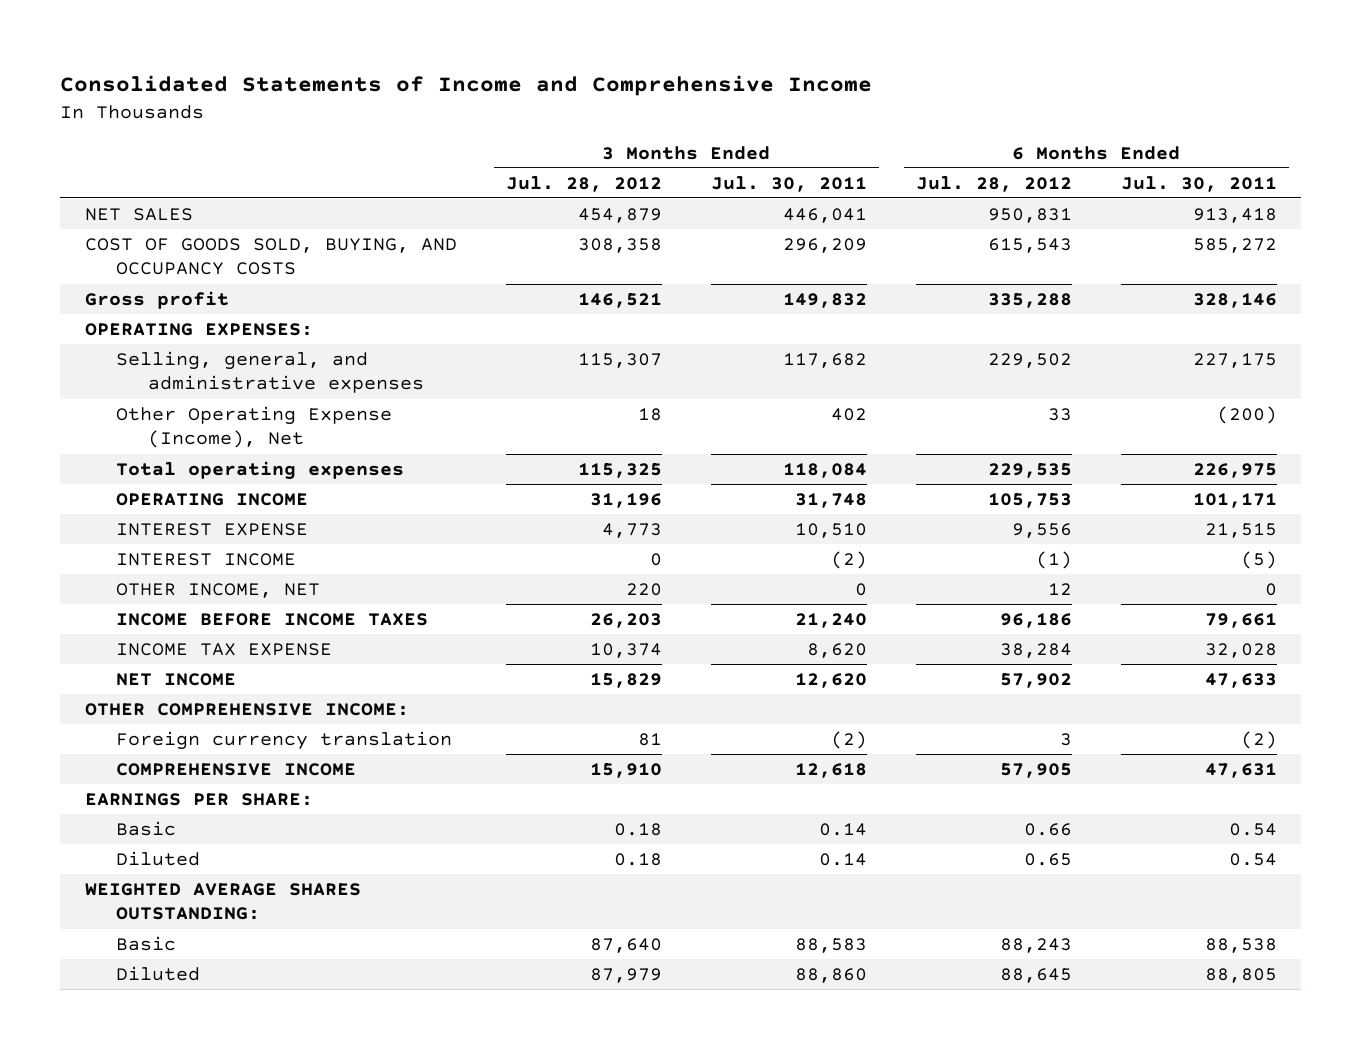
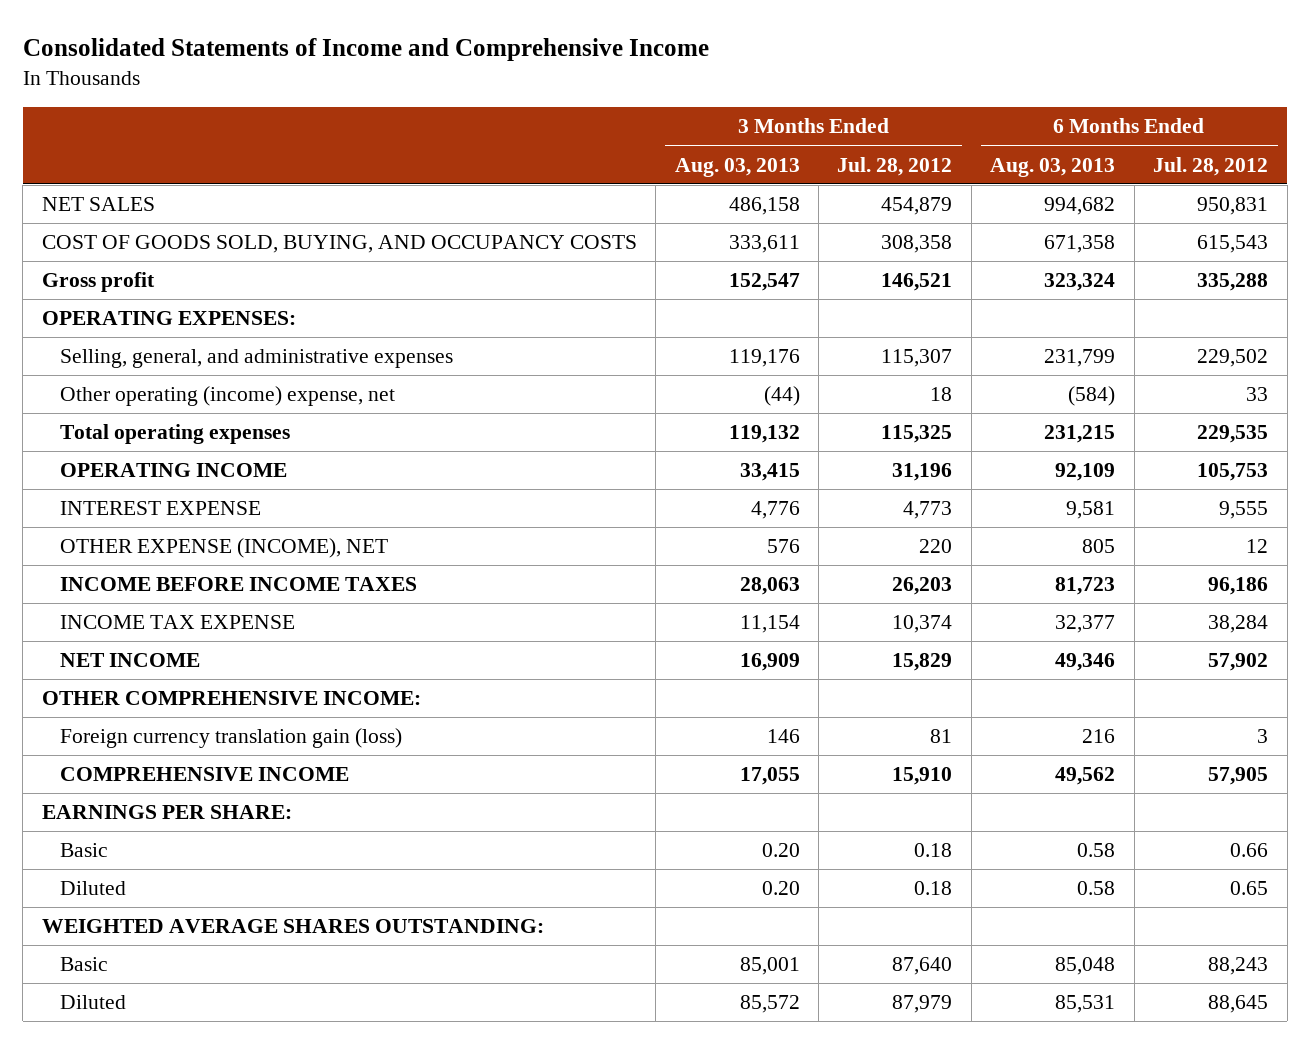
- | 3 Months Ended Jul. 28, 2012 | 3 Months Ended Jul. 30, 2011 | 6 Months Ended Jul. 28, 2012 | 6 Months Ended Jul. 30, 2011
+ | 3 Months Ended Aug. 03, 2013 | 3 Months Ended Jul. 28, 2012 | 6 Months Ended Aug. 03, 2013 | 6 Months Ended Jul. 28, 2012
- Other Operating Expense (Income), Net | 18 | 402 | 33 | (200)
+ Other operating (income) expense, net | (44) | 18 | (584) | 33
- INTEREST EXPENSE | 4,773 | 10,510 | 9,556 | 21,515
- INTEREST INCOME | 0 | (2) | (1) | (5)
- OTHER INCOME, NET | 220 | 0 | 12 | 0
+ INTEREST EXPENSE | 4,776 | 4,773 | 9,581 | 9,555
+ OTHER EXPENSE (INCOME), NET | 576 | 220 | 805 | 12
- Foreign currency translation | 81 | (2) | 3 | (2)
+ Foreign currency translation gain (loss) | 146 | 81 | 216 | 3

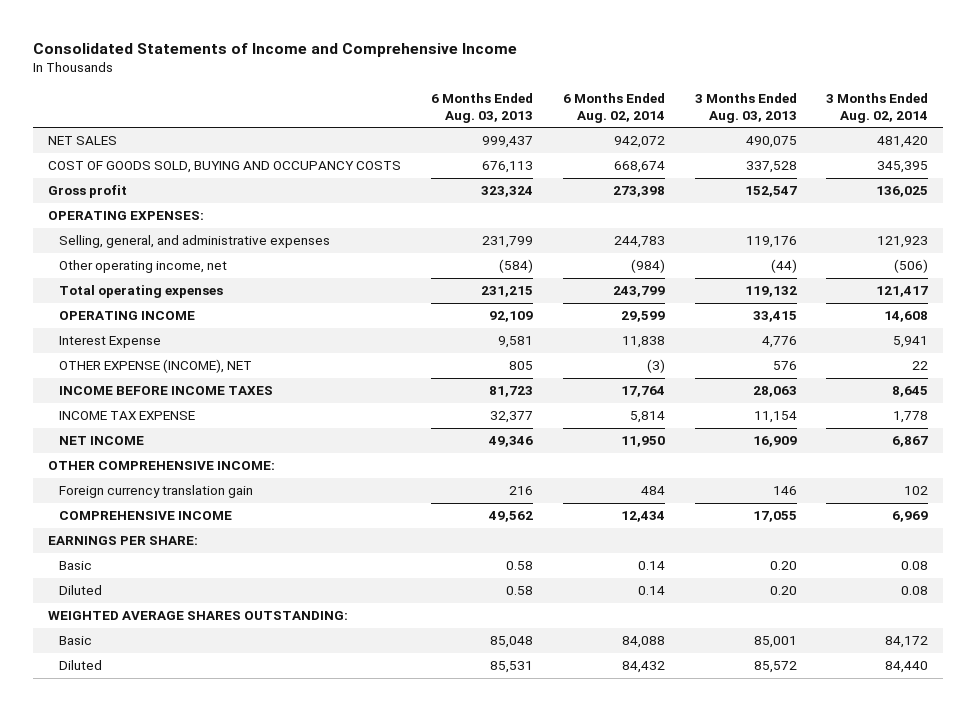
- | 3 Months Ended Aug. 03, 2013 | 3 Months Ended Jul. 28, 2012 | 6 Months Ended Aug. 03, 2013 | 6 Months Ended Jul. 28, 2012
+ | 6 Months Ended Aug. 03, 2013 | 6 Months Ended Aug. 02, 2014 | 3 Months Ended Aug. 03, 2013 | 3 Months Ended Aug. 02, 2014
- NET SALES | 486,158 | 454,879 | 994,682 | 950,831
- COST OF GOODS SOLD, BUYING, AND OCCUPANCY COSTS | 333,611 | 308,358 | 671,358 | 615,543
+ NET SALES | 999,437 | 942,072 | 490,075 | 481,420
+ COST OF GOODS SOLD, BUYING AND OCCUPANCY COSTS | 676,113 | 668,674 | 337,528 | 345,395
- Other operating (income) expense, net | (44) | 18 | (584) | 33
+ Other operating income, net | (584) | (984) | (44) | (506)
- INTEREST EXPENSE | 4,776 | 4,773 | 9,581 | 9,555
+ Interest Expense | 9,581 | 11,838 | 4,776 | 5,941
- Foreign currency translation gain (loss) | 146 | 81 | 216 | 3
+ Foreign currency translation gain | 216 | 484 | 146 | 102

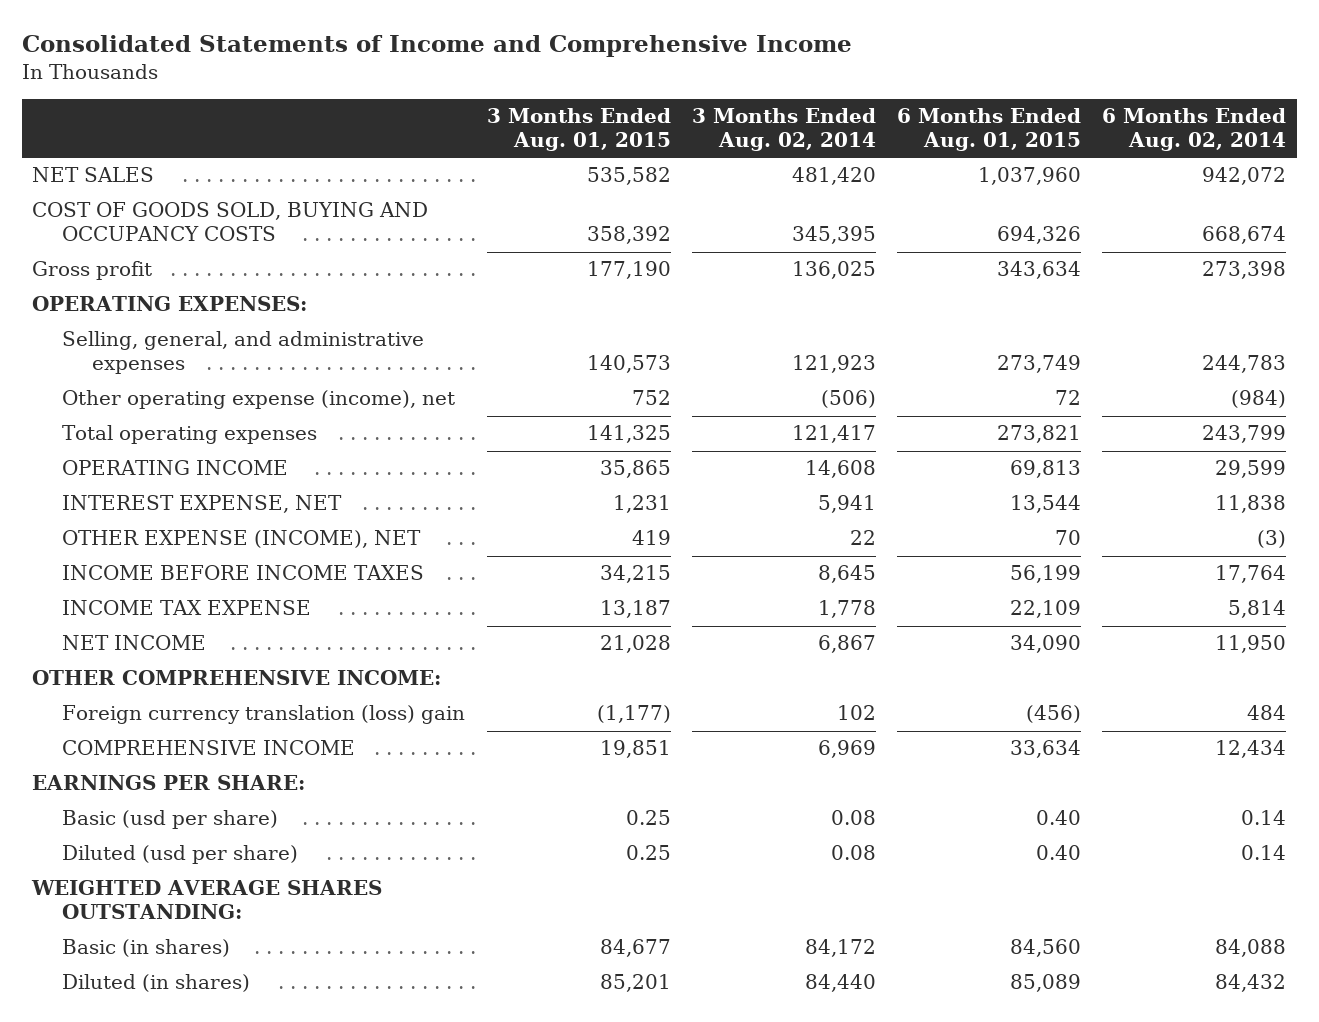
- | 6 Months Ended Aug. 03, 2013 | 6 Months Ended Aug. 02, 2014 | 3 Months Ended Aug. 03, 2013 | 3 Months Ended Aug. 02, 2014
+ | 3 Months Ended Aug. 01, 2015 | 3 Months Ended Aug. 02, 2014 | 6 Months Ended Aug. 01, 2015 | 6 Months Ended Aug. 02, 2014
- Other operating income, net | (584) | (984) | (44) | (506)
+ Other operating expense (income), net | 752 | (506) | 72 | (984)
- Interest Expense | 9,581 | 11,838 | 4,776 | 5,941
+ INTEREST EXPENSE, NET | 1,231 | 5,941 | 13,544 | 11,838
- Foreign currency translation gain | 216 | 484 | 146 | 102
+ Foreign currency translation (loss) gain | (1,177) | 102 | (456) | 484
- Basic | 0.58 | 0.14 | 0.20 | 0.08
- Diluted | 0.58 | 0.14 | 0.20 | 0.08
+ Basic (usd per share) | 0.25 | 0.08 | 0.40 | 0.14
+ Diluted (usd per share) | 0.25 | 0.08 | 0.40 | 0.14
- Basic | 85,048 | 84,088 | 85,001 | 84,172
- Diluted | 85,531 | 84,432 | 85,572 | 84,440
+ Basic (in shares) | 84,677 | 84,172 | 84,560 | 84,088
+ Diluted (in shares) | 85,201 | 84,440 | 85,089 | 84,432

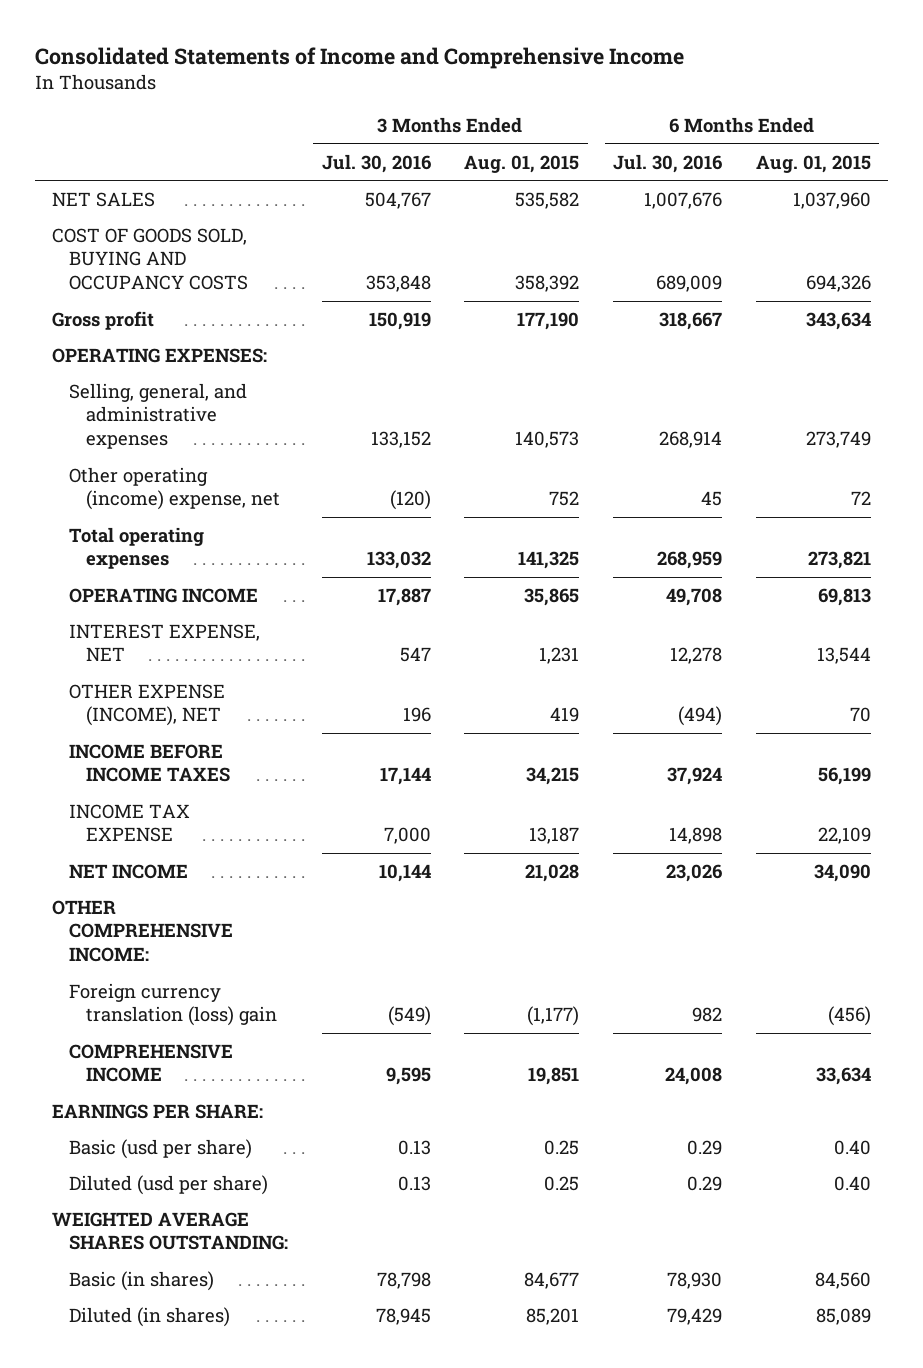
- | 3 Months Ended Aug. 01, 2015 | 3 Months Ended Aug. 02, 2014 | 6 Months Ended Aug. 01, 2015 | 6 Months Ended Aug. 02, 2014
+ | 3 Months Ended Jul. 30, 2016 | 3 Months Ended Aug. 01, 2015 | 6 Months Ended Jul. 30, 2016 | 6 Months Ended Aug. 01, 2015
- Other operating expense (income), net | 752 | (506) | 72 | (984)
+ Other operating (income) expense, net | (120) | 752 | 45 | 72

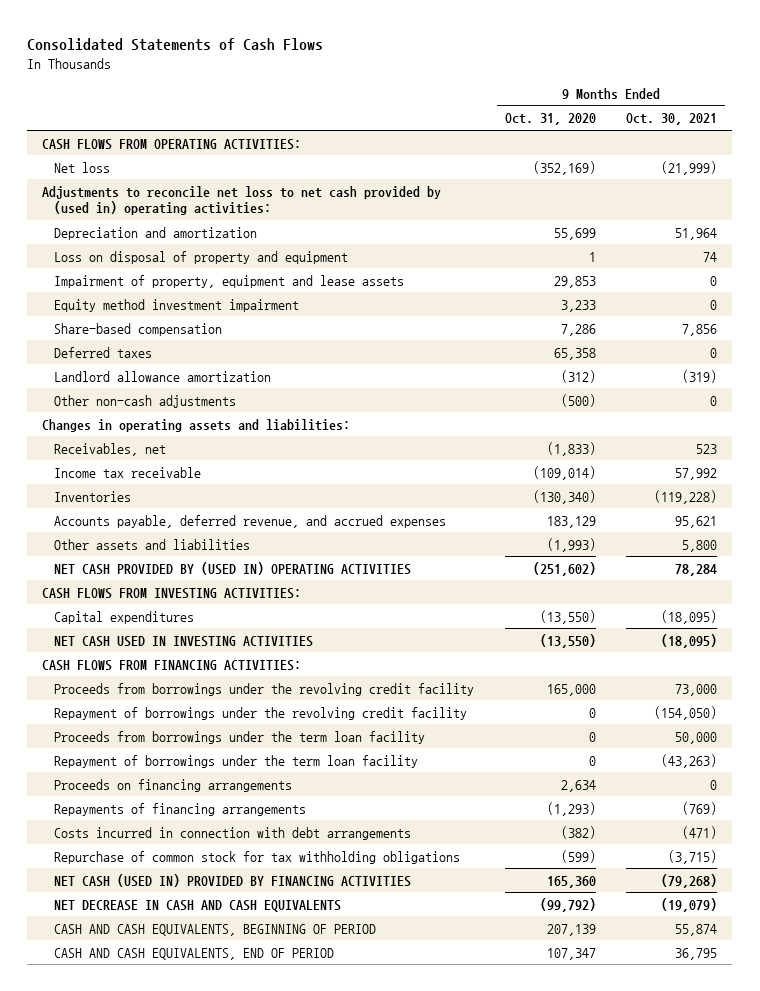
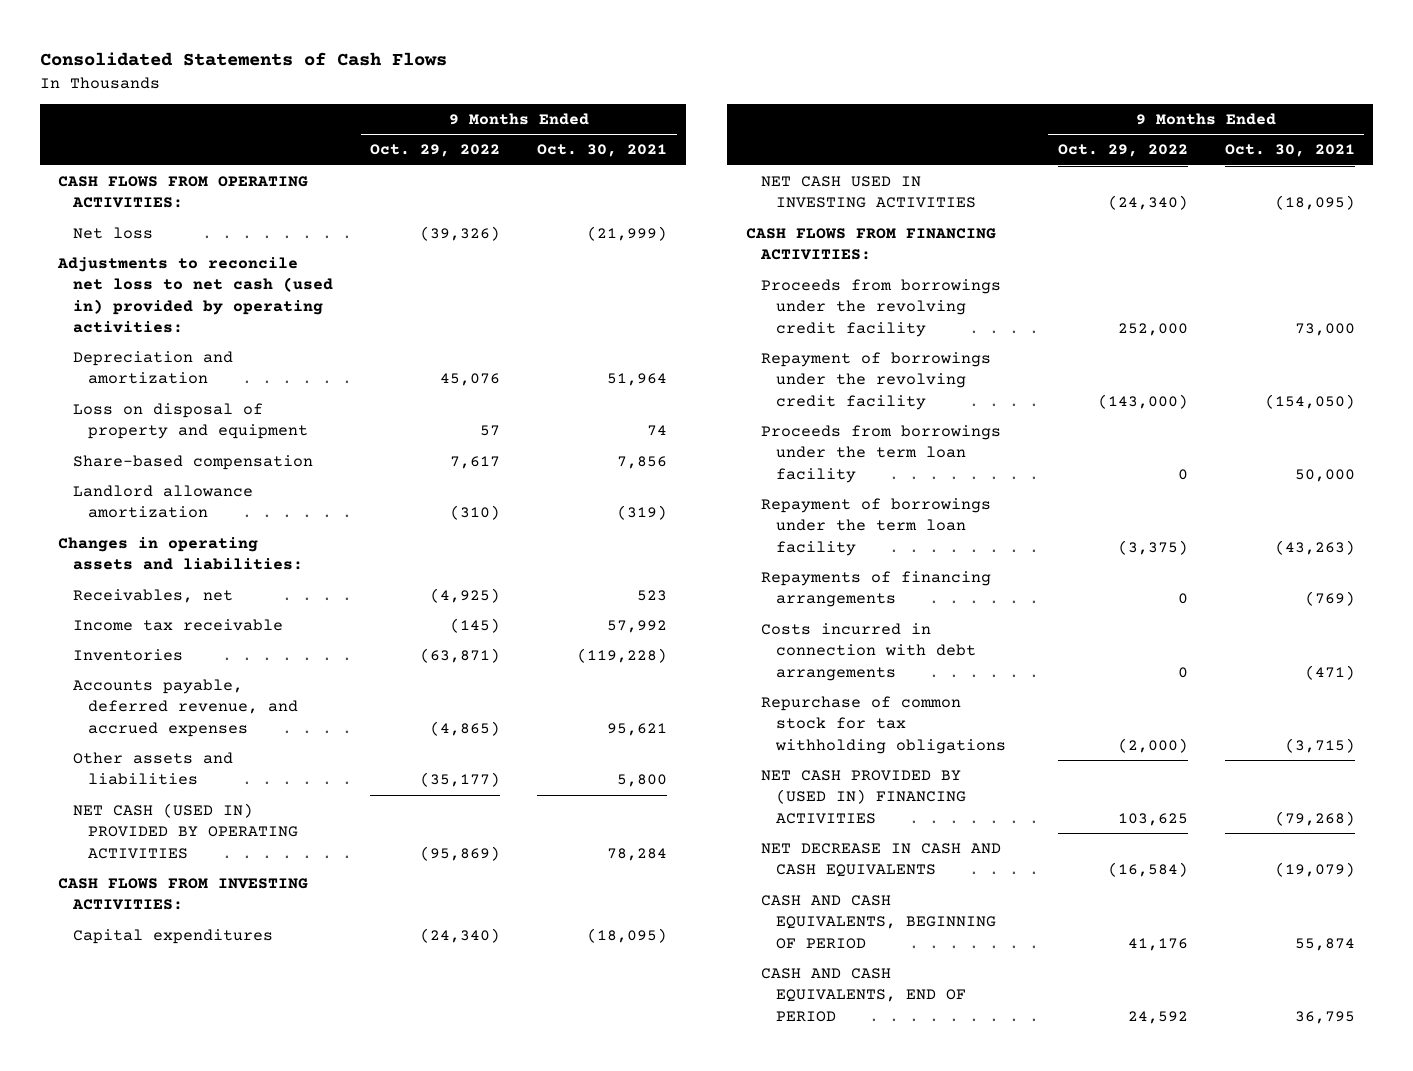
- | 9 Months Ended Oct. 31, 2020 | 9 Months Ended Oct. 30, 2021
+ | 9 Months Ended Oct. 29, 2022 | 9 Months Ended Oct. 30, 2021
- Adjustments to reconcile net loss to net cash provided by (used in) operating activities:
+ Adjustments to reconcile net loss to net cash (used in) provided by operating activities:
- Impairment of property, equipment and lease assets | 29,853 | 0
- Equity method investment impairment | 3,233 | 0
- Deferred taxes | 65,358 | 0
- Other non-cash adjustments | (500) | 0
- NET CASH PROVIDED BY (USED IN) OPERATING ACTIVITIES | (251,602) | 78,284
+ NET CASH (USED IN) PROVIDED BY OPERATING ACTIVITIES | (95,869) | 78,284
- Proceeds on financing arrangements | 2,634 | 0
- NET CASH (USED IN) PROVIDED BY FINANCING ACTIVITIES | 165,360 | (79,268)
+ NET CASH PROVIDED BY (USED IN) FINANCING ACTIVITIES | 103,625 | (79,268)

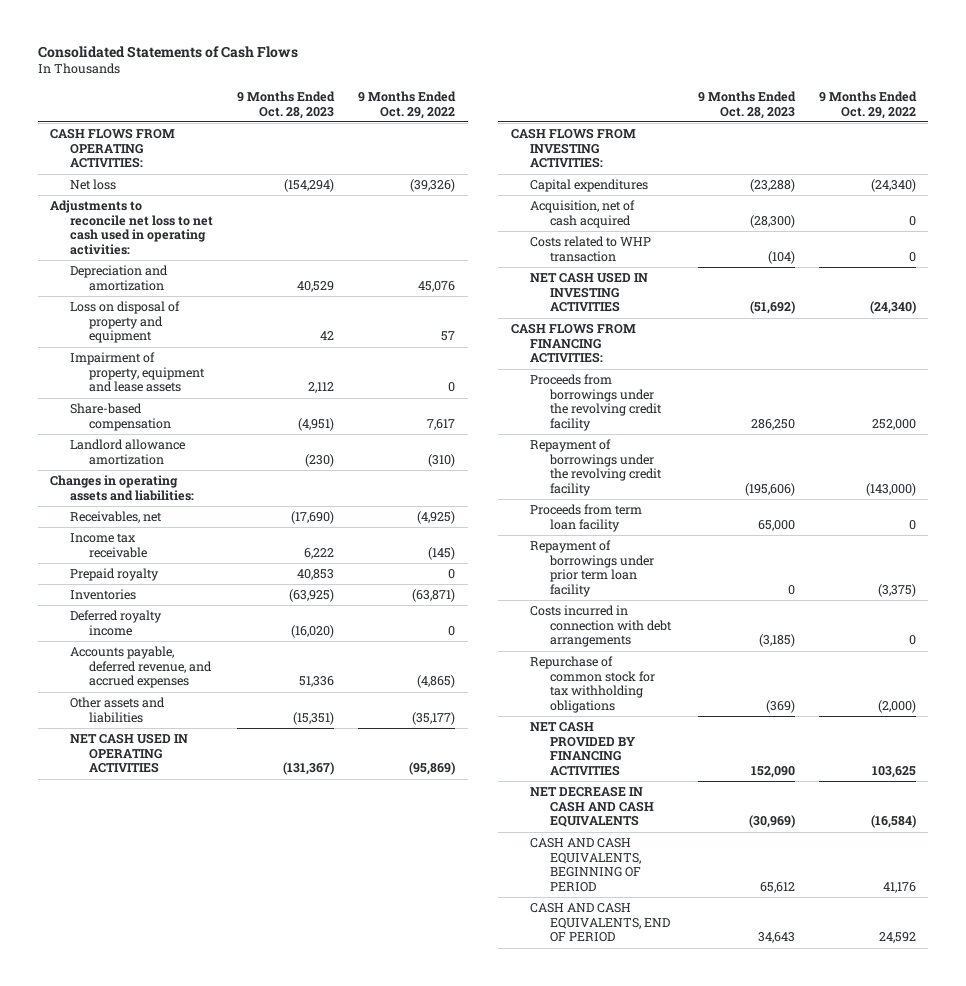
- | 9 Months Ended Oct. 29, 2022 | 9 Months Ended Oct. 30, 2021
+ | 9 Months Ended Oct. 28, 2023 | 9 Months Ended Oct. 29, 2022
- Adjustments to reconcile net loss to net cash (used in) provided by operating activities:
+ Adjustments to reconcile net loss to net cash used in operating activities:
+ Impairment of property, equipment and lease assets | 2,112 | 0
+ Prepaid royalty | 40,853 | 0
+ Deferred royalty income | (16,020) | 0
- NET CASH (USED IN) PROVIDED BY OPERATING ACTIVITIES | (95,869) | 78,284
+ NET CASH USED IN OPERATING ACTIVITIES | (131,367) | (95,869)
+ Acquisition, net of cash acquired | (28,300) | 0
+ Costs related to WHP transaction | (104) | 0
- Proceeds from borrowings under the term loan facility | 0 | 50,000
- Repayment of borrowings under the term loan facility | (3,375) | (43,263)
- Repayments of financing arrangements | 0 | (769)
+ Proceeds from term loan facility | 65,000 | 0
+ Repayment of borrowings under prior term loan facility | 0 | (3,375)
- NET CASH PROVIDED BY (USED IN) FINANCING ACTIVITIES | 103,625 | (79,268)
+ NET CASH PROVIDED BY FINANCING ACTIVITIES | 152,090 | 103,625

